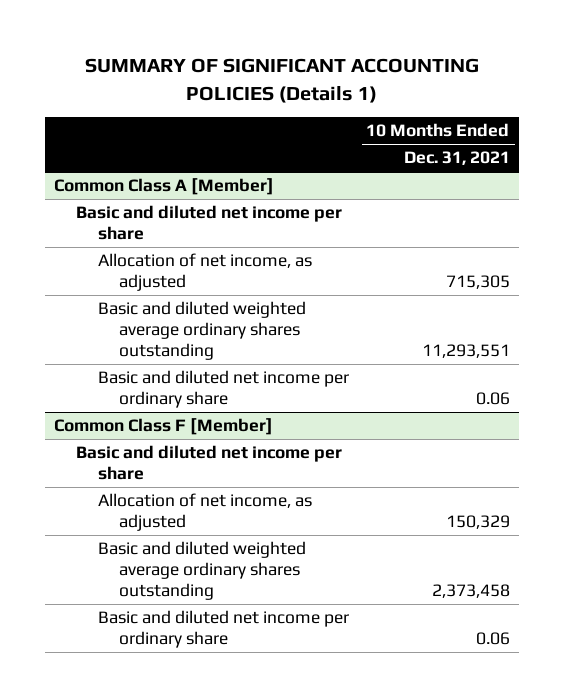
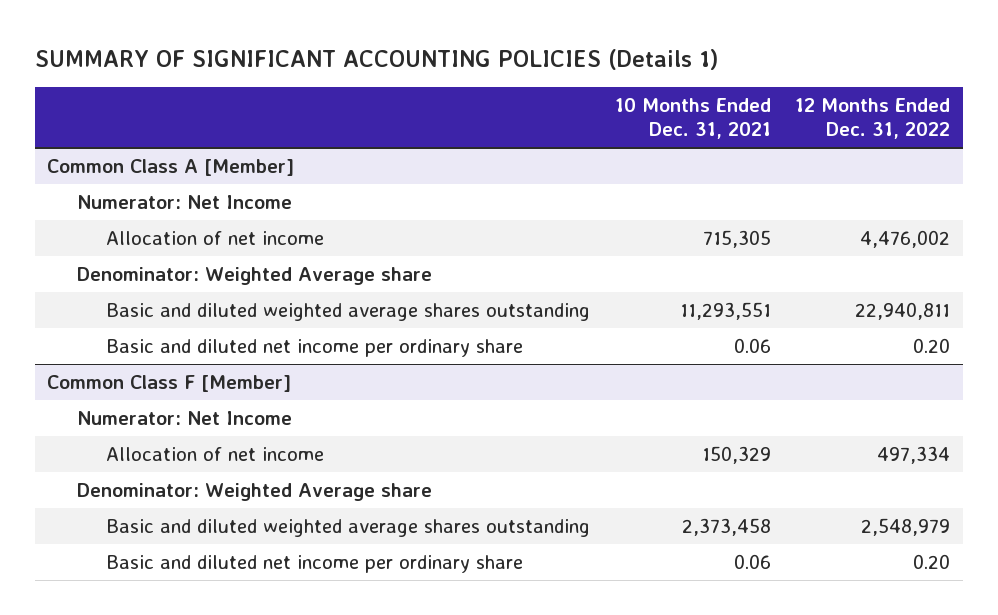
- | 10 Months Ended Dec. 31, 2021
+ | 10 Months Ended Dec. 31, 2021 | 12 Months Ended Dec. 31, 2022
@ Common Class A [Member]
- Basic and diluted net income per share
- Allocation of net income, as adjusted | 715,305
- Basic and diluted weighted average ordinary shares outstanding | 11,293,551
+ Numerator: Net Income
+ Allocation of net income | 715,305 | 4,476,002
+ Denominator: Weighted Average share
+ Basic and diluted weighted average shares outstanding | 11,293,551 | 22,940,811
@ Common Class F [Member]
- Basic and diluted net income per share
- Allocation of net income, as adjusted | 150,329
- Basic and diluted weighted average ordinary shares outstanding | 2,373,458
+ Numerator: Net Income
+ Allocation of net income | 150,329 | 497,334
+ Denominator: Weighted Average share
+ Basic and diluted weighted average shares outstanding | 2,373,458 | 2,548,979

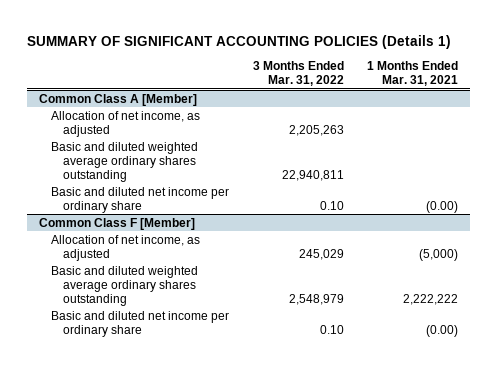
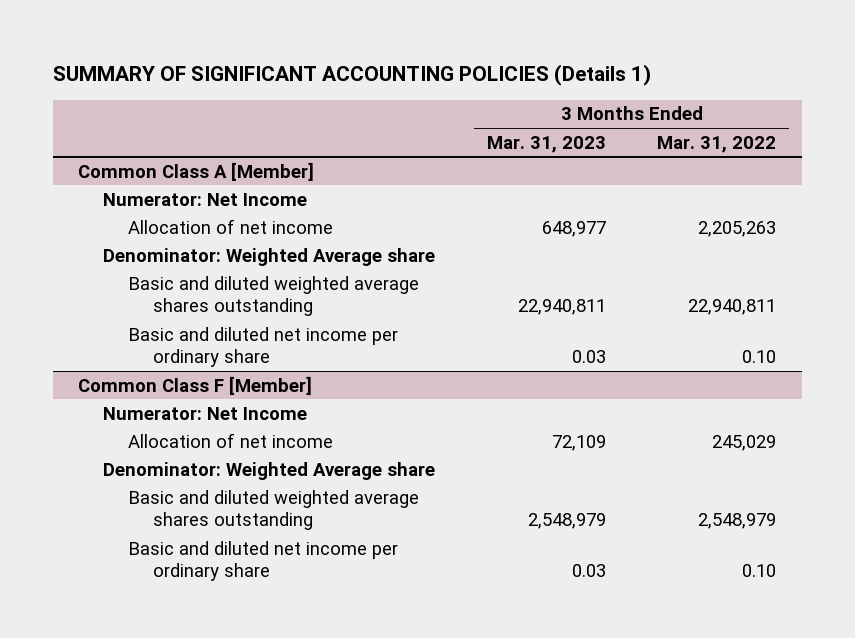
- | 3 Months Ended Mar. 31, 2022 | 1 Months Ended Mar. 31, 2021
+ | 3 Months Ended Mar. 31, 2023 | 3 Months Ended Mar. 31, 2022
@ Common Class A [Member]
- Allocation of net income, as adjusted | 2,205,263 |
- Basic and diluted weighted average ordinary shares outstanding | 22,940,811 |
+ Numerator: Net Income
+ Allocation of net income | 648,977 | 2,205,263
+ Denominator: Weighted Average share
+ Basic and diluted weighted average shares outstanding | 22,940,811 | 22,940,811
@ Common Class F [Member]
- Allocation of net income, as adjusted | 245,029 | (5,000)
- Basic and diluted weighted average ordinary shares outstanding | 2,548,979 | 2,222,222
+ Numerator: Net Income
+ Allocation of net income | 72,109 | 245,029
+ Denominator: Weighted Average share
+ Basic and diluted weighted average shares outstanding | 2,548,979 | 2,548,979

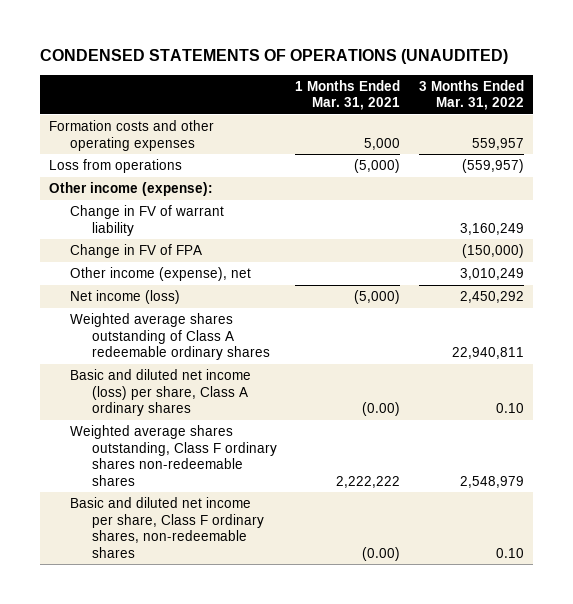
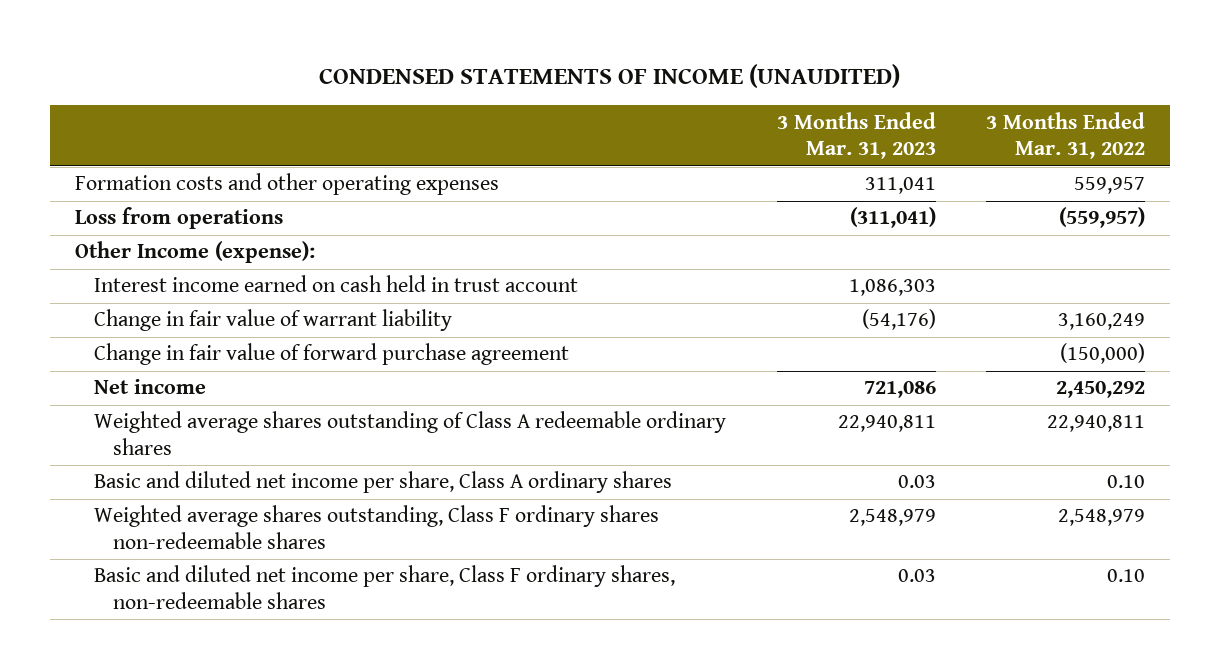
- CONDENSED STATEMENTS OF OPERATIONS (UNAUDITED)
+ CONDENSED STATEMENTS OF INCOME (UNAUDITED)
- | 1 Months Ended Mar. 31, 2021 | 3 Months Ended Mar. 31, 2022
+ | 3 Months Ended Mar. 31, 2023 | 3 Months Ended Mar. 31, 2022
- Other income (expense):
- Change in FV of warrant liability | | 3,160,249
- Change in FV of FPA | | (150,000)
- Other income (expense), net | | 3,010,249
- Net income (loss) | (5,000) | 2,450,292
+ Other Income (expense):
+ Interest income earned on cash held in trust account | 1,086,303 |
+ Change in fair value of warrant liability | (54,176) | 3,160,249
+ Change in fair value of forward purchase agreement | | (150,000)
+ Net income | 721,086 | 2,450,292
- Basic and diluted net income (loss) per share, Class A ordinary shares | (0.00) | 0.10
+ Basic and diluted net income per share, Class A ordinary shares | 0.03 | 0.10

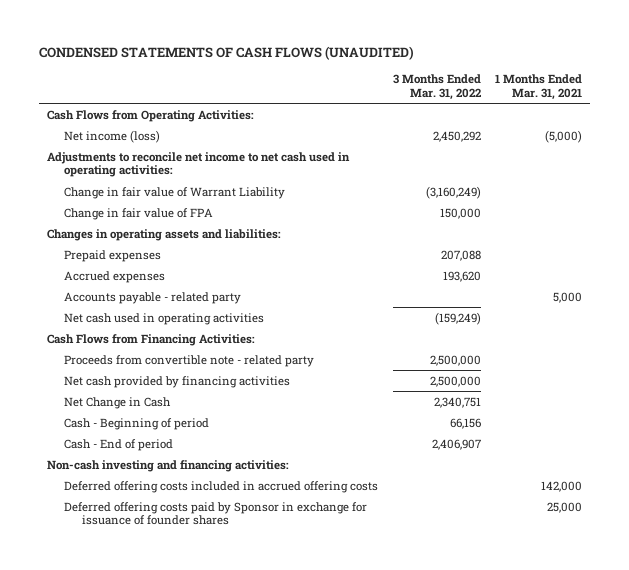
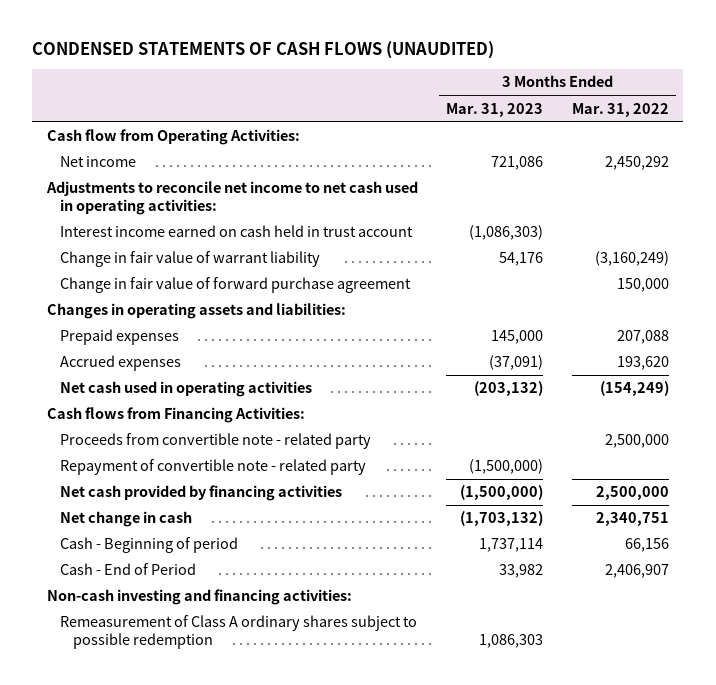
- | 3 Months Ended Mar. 31, 2022 | 1 Months Ended Mar. 31, 2021
+ | 3 Months Ended Mar. 31, 2023 | 3 Months Ended Mar. 31, 2022
- Cash Flows from Operating Activities:
- Net income (loss) | 2,450,292 | (5,000)
+ Cash flow from Operating Activities:
+ Net income | 721,086 | 2,450,292
- Change in fair value of Warrant Liability | (3,160,249) |
- Change in fair value of FPA | 150,000 |
+ Interest income earned on cash held in trust account | (1,086,303) |
+ Change in fair value of warrant liability | 54,176 | (3,160,249)
+ Change in fair value of forward purchase agreement | | 150,000
- Accounts payable - related party | | 5,000
- Net cash used in operating activities | (159,249) |
- Cash Flows from Financing Activities:
+ Net cash used in operating activities | (203,132) | (154,249)
+ Cash flows from Financing Activities:
+ Repayment of convertible note - related party | (1,500,000) |
- Net Change in Cash | 2,340,751 |
+ Net change in cash | (1,703,132) | 2,340,751
- Cash - End of period | 2,406,907 |
+ Cash - End of Period | 33,982 | 2,406,907
- Deferred offering costs included in accrued offering costs | | 142,000
- Deferred offering costs paid by Sponsor in exchange for issuance of founder shares | | 25,000
+ Remeasurement of Class A ordinary shares subject to possible redemption | 1,086,303 |

